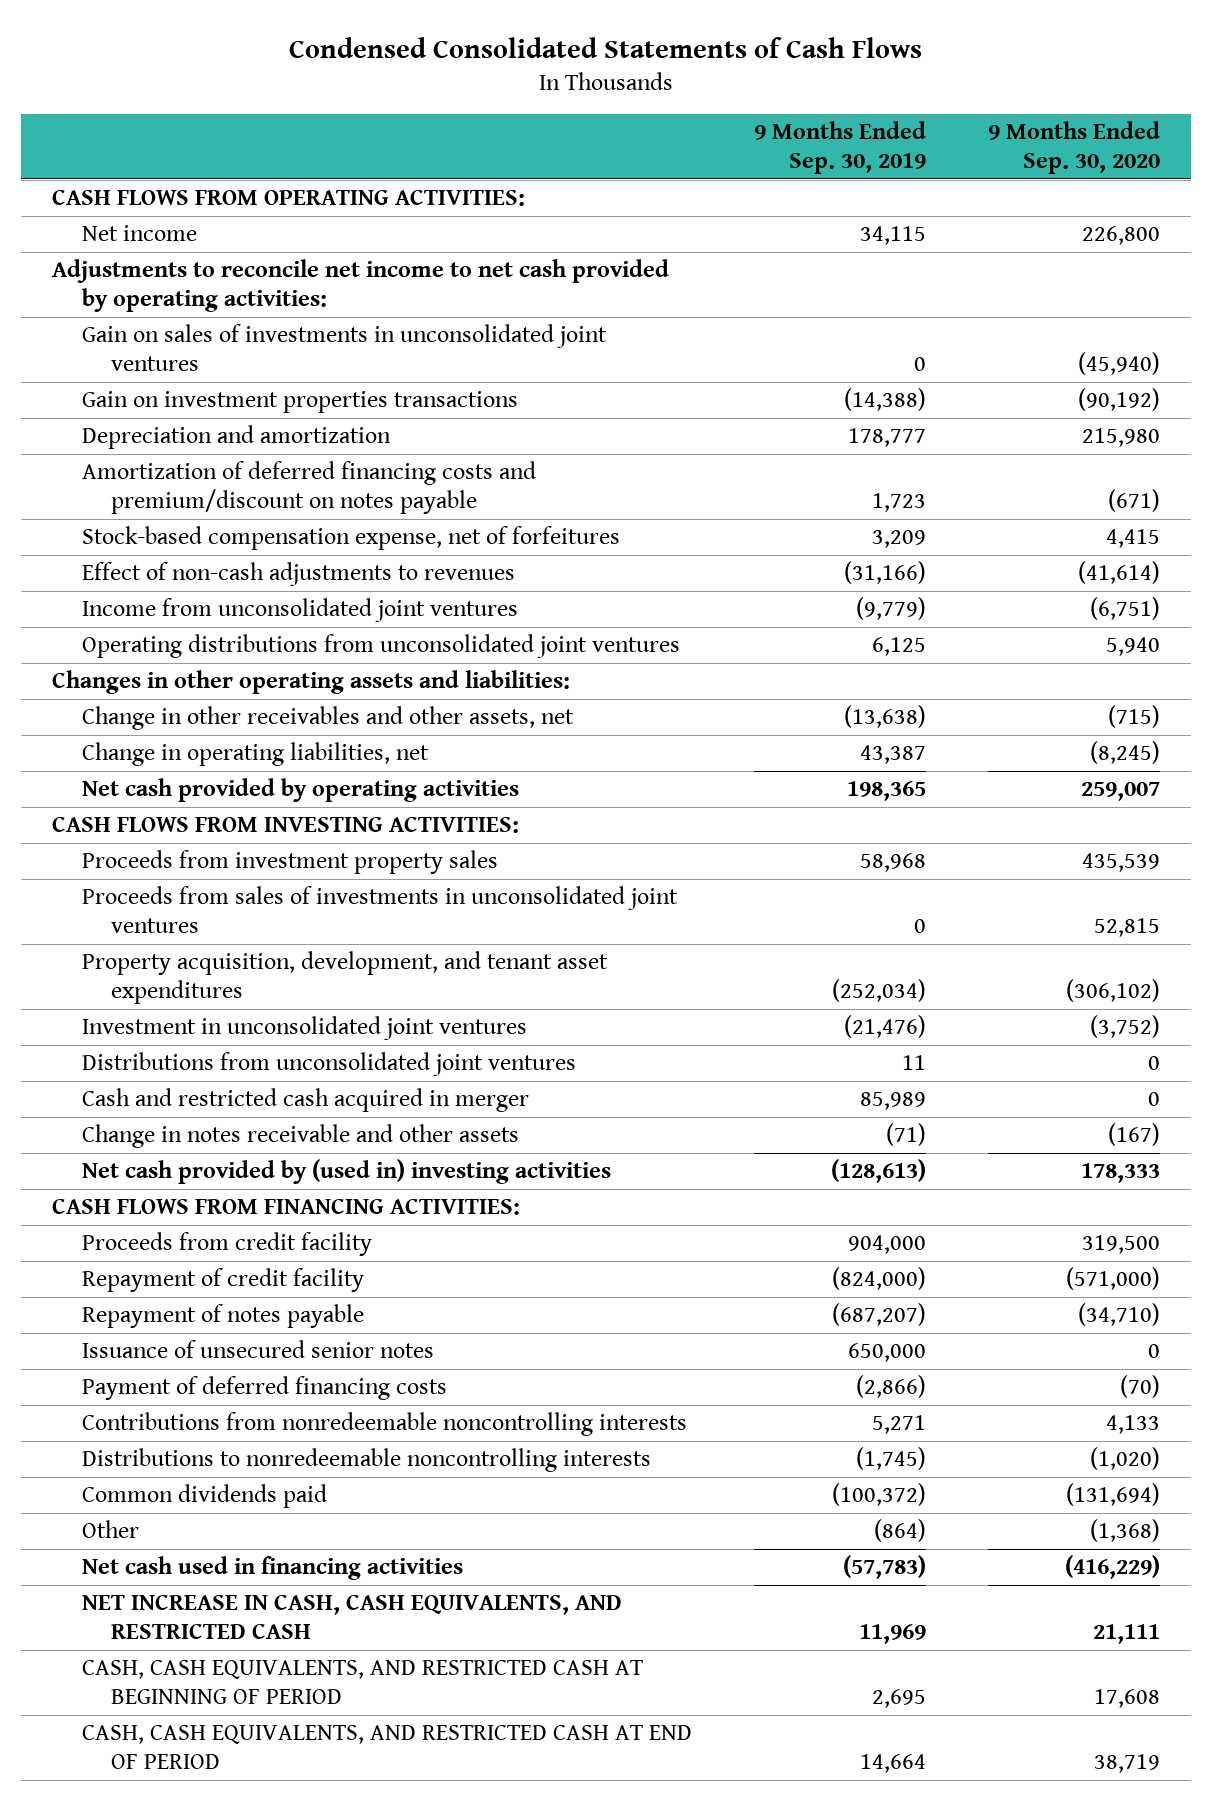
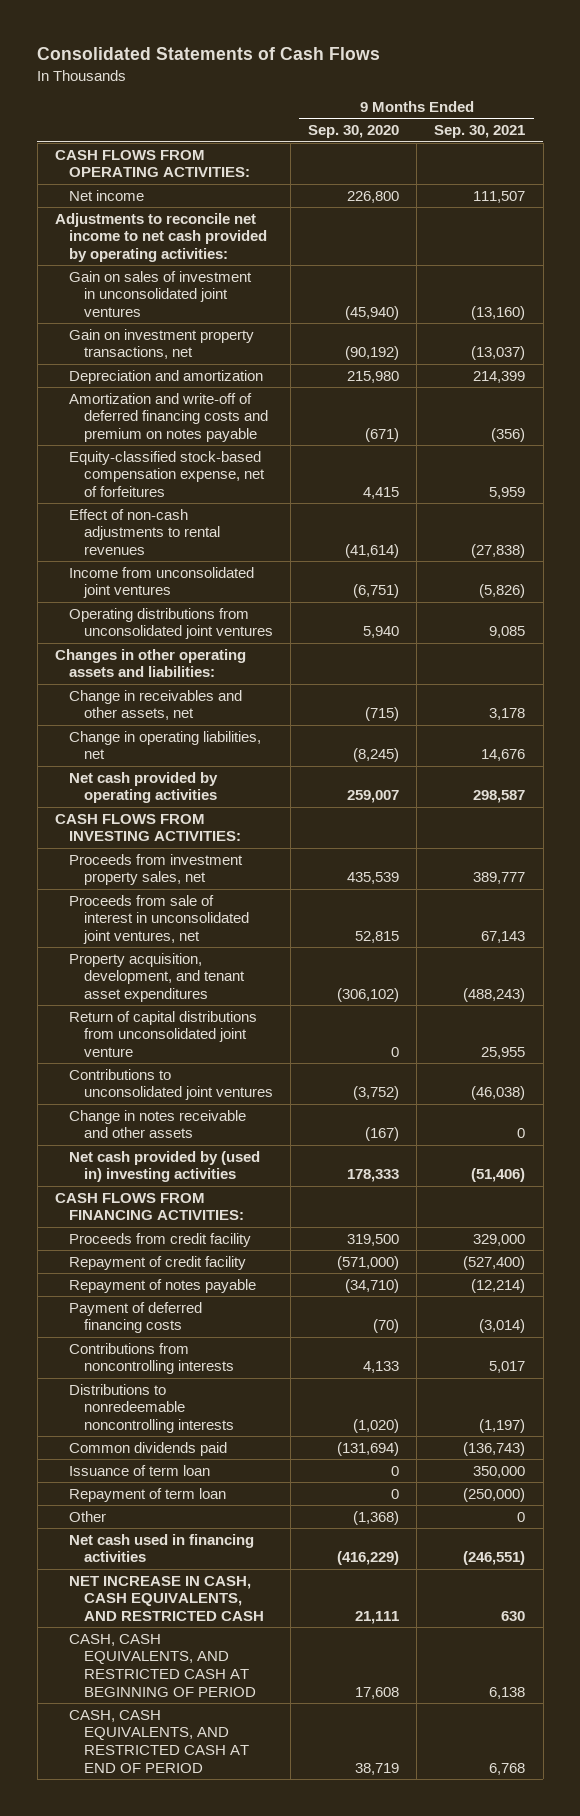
- Condensed Consolidated Statements of Cash Flows
+ Consolidated Statements of Cash Flows
- | 9 Months Ended Sep. 30, 2019 | 9 Months Ended Sep. 30, 2020
+ | 9 Months Ended Sep. 30, 2020 | 9 Months Ended Sep. 30, 2021
- Gain on sales of investments in unconsolidated joint ventures | 0 | (45,940)
- Gain on investment properties transactions | (14,388) | (90,192)
+ Gain on sales of investment in unconsolidated joint ventures | (45,940) | (13,160)
+ Gain on investment property transactions, net | (90,192) | (13,037)
- Amortization of deferred financing costs and premium/discount on notes payable | 1,723 | (671)
- Stock-based compensation expense, net of forfeitures | 3,209 | 4,415
- Effect of non-cash adjustments to revenues | (31,166) | (41,614)
+ Amortization and write-off of deferred financing costs and premium on notes payable | (671) | (356)
+ Equity-classified stock-based compensation expense, net of forfeitures | 4,415 | 5,959
+ Effect of non-cash adjustments to rental revenues | (41,614) | (27,838)
- Change in other receivables and other assets, net | (13,638) | (715)
+ Change in receivables and other assets, net | (715) | 3,178
- Proceeds from investment property sales | 58,968 | 435,539
- Proceeds from sales of investments in unconsolidated joint ventures | 0 | 52,815
+ Proceeds from investment property sales, net | 435,539 | 389,777
+ Proceeds from sale of interest in unconsolidated joint ventures, net | 52,815 | 67,143
- Investment in unconsolidated joint ventures | (21,476) | (3,752)
- Distributions from unconsolidated joint ventures | 11 | 0
- Cash and restricted cash acquired in merger | 85,989 | 0
+ Return of capital distributions from unconsolidated joint venture | 0 | 25,955
+ Contributions to unconsolidated joint ventures | (3,752) | (46,038)
- Issuance of unsecured senior notes | 650,000 | 0
- Contributions from nonredeemable noncontrolling interests | 5,271 | 4,133
+ Contributions from noncontrolling interests | 4,133 | 5,017
+ Issuance of term loan | 0 | 350,000
+ Repayment of term loan | 0 | (250,000)

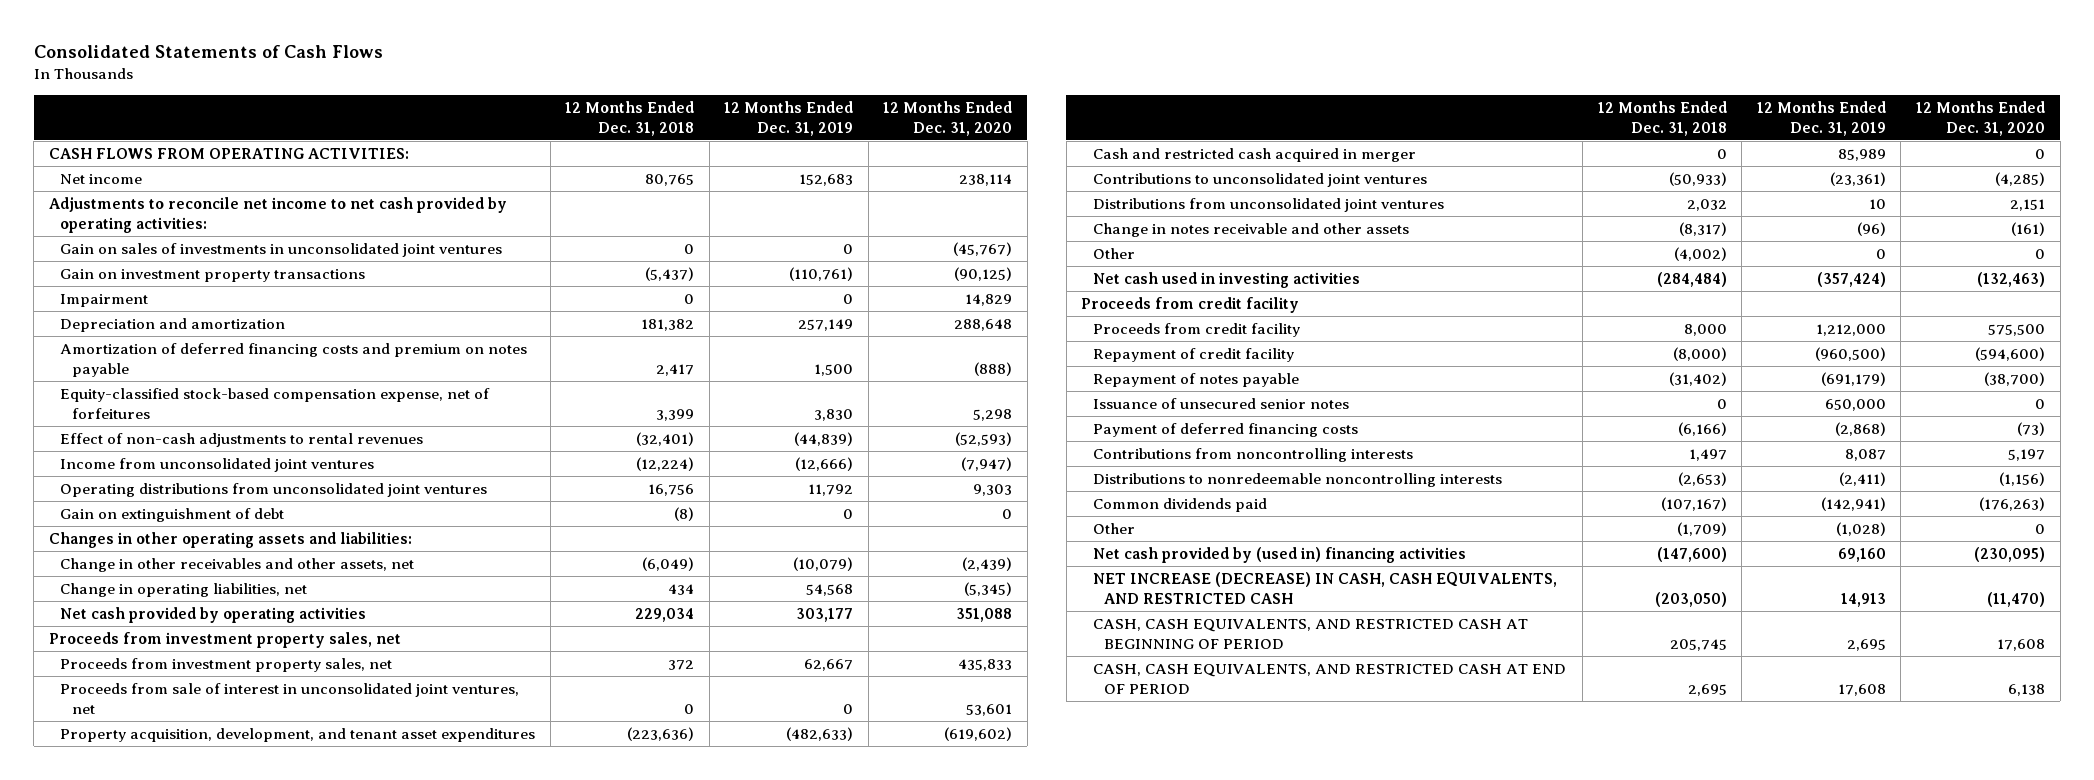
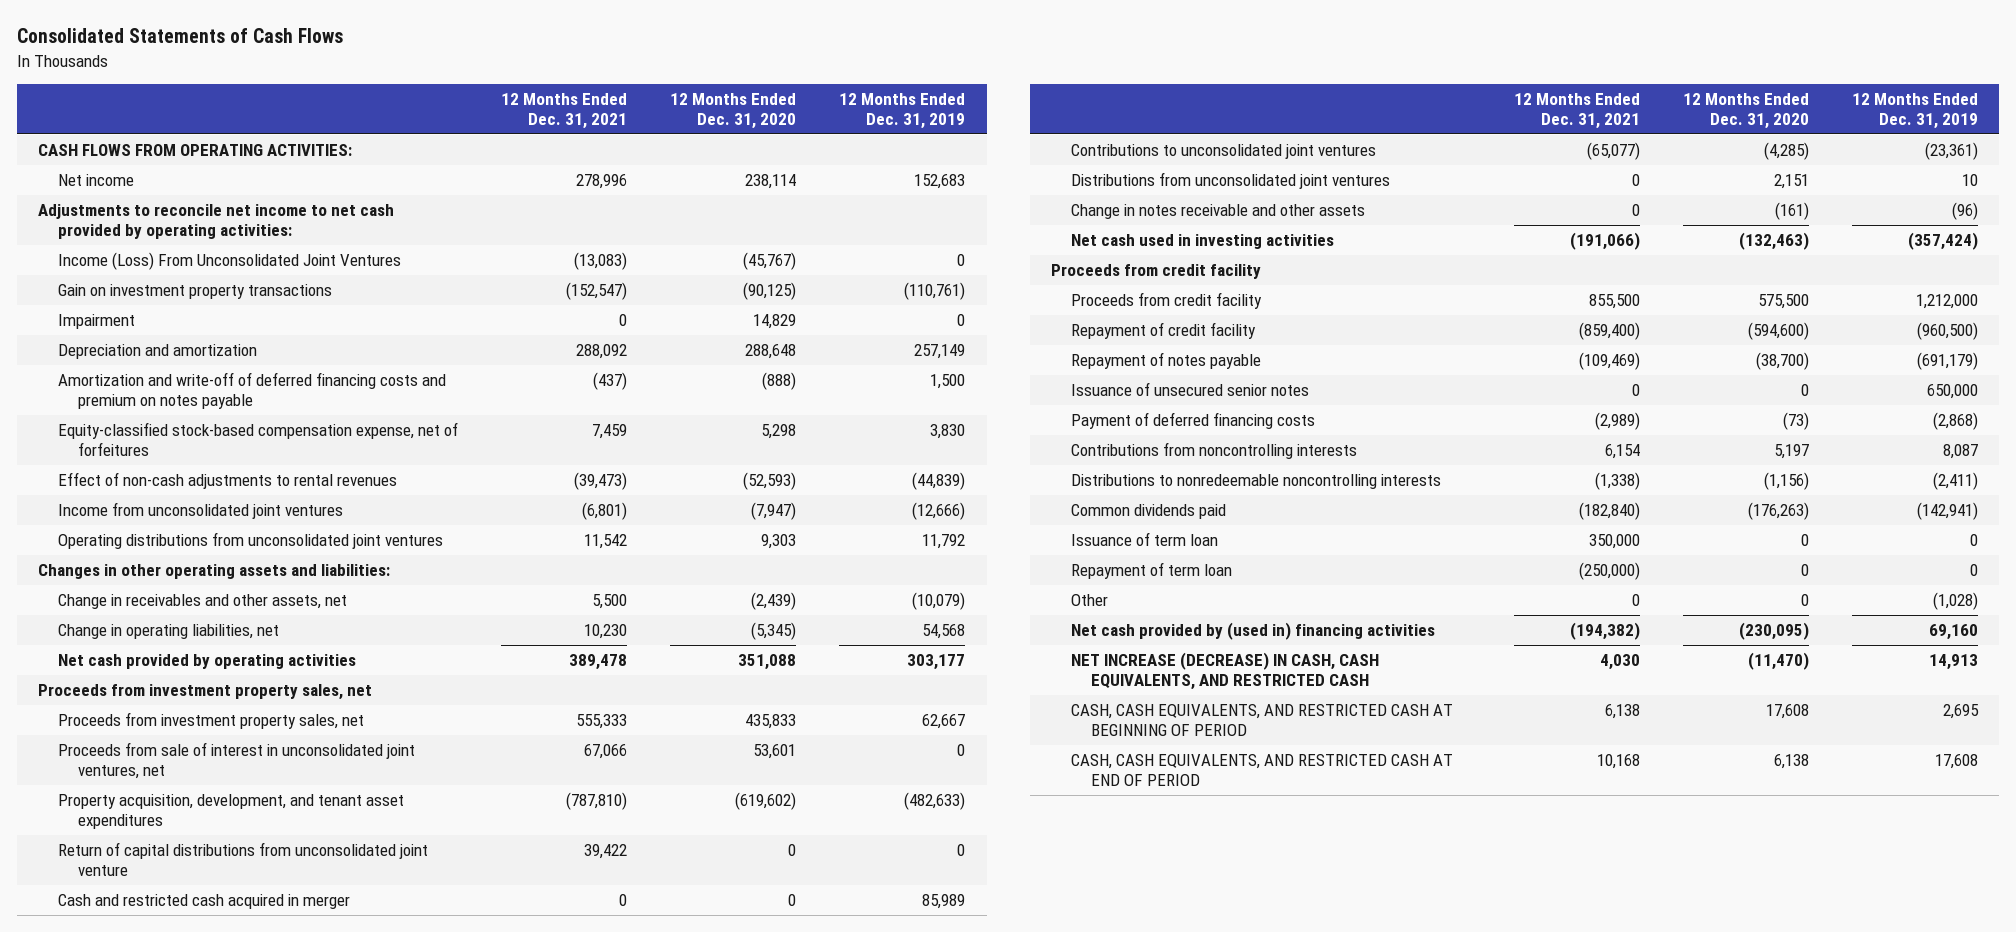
- | 12 Months Ended Dec. 31, 2018 | 12 Months Ended Dec. 31, 2019 | 12 Months Ended Dec. 31, 2020
+ | 12 Months Ended Dec. 31, 2021 | 12 Months Ended Dec. 31, 2020 | 12 Months Ended Dec. 31, 2019
- Gain on sales of investments in unconsolidated joint ventures | 0 | 0 | (45,767)
+ Income (Loss) From Unconsolidated Joint Ventures | (13,083) | (45,767) | 0
- Amortization of deferred financing costs and premium on notes payable | 2,417 | 1,500 | (888)
+ Amortization and write-off of deferred financing costs and premium on notes payable | (437) | (888) | 1,500
- Gain on extinguishment of debt | (8) | 0 | 0
- Change in other receivables and other assets, net | (6,049) | (10,079) | (2,439)
+ Change in receivables and other assets, net | 5,500 | (2,439) | (10,079)
+ Return of capital distributions from unconsolidated joint venture | 39,422 | 0 | 0
- Other | (4,002) | 0 | 0
+ Issuance of term loan | 350,000 | 0 | 0
+ Repayment of term loan | (250,000) | 0 | 0

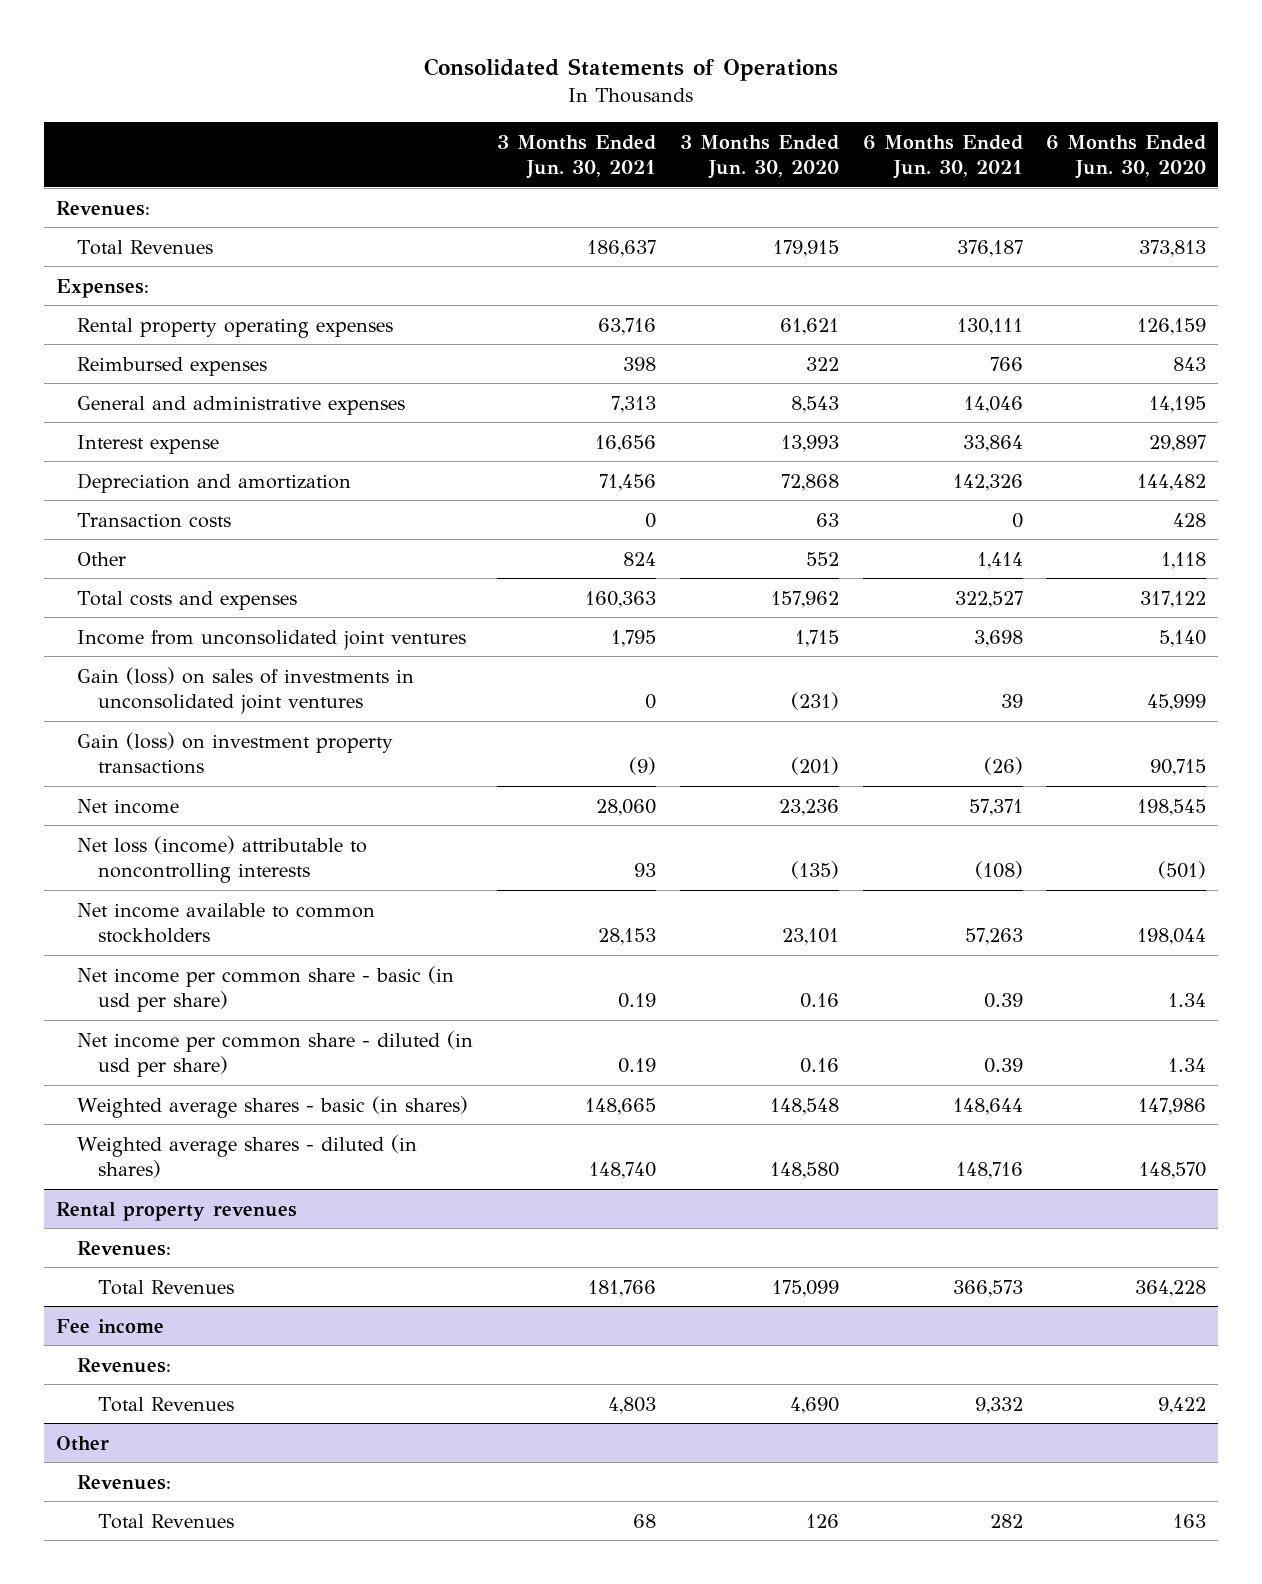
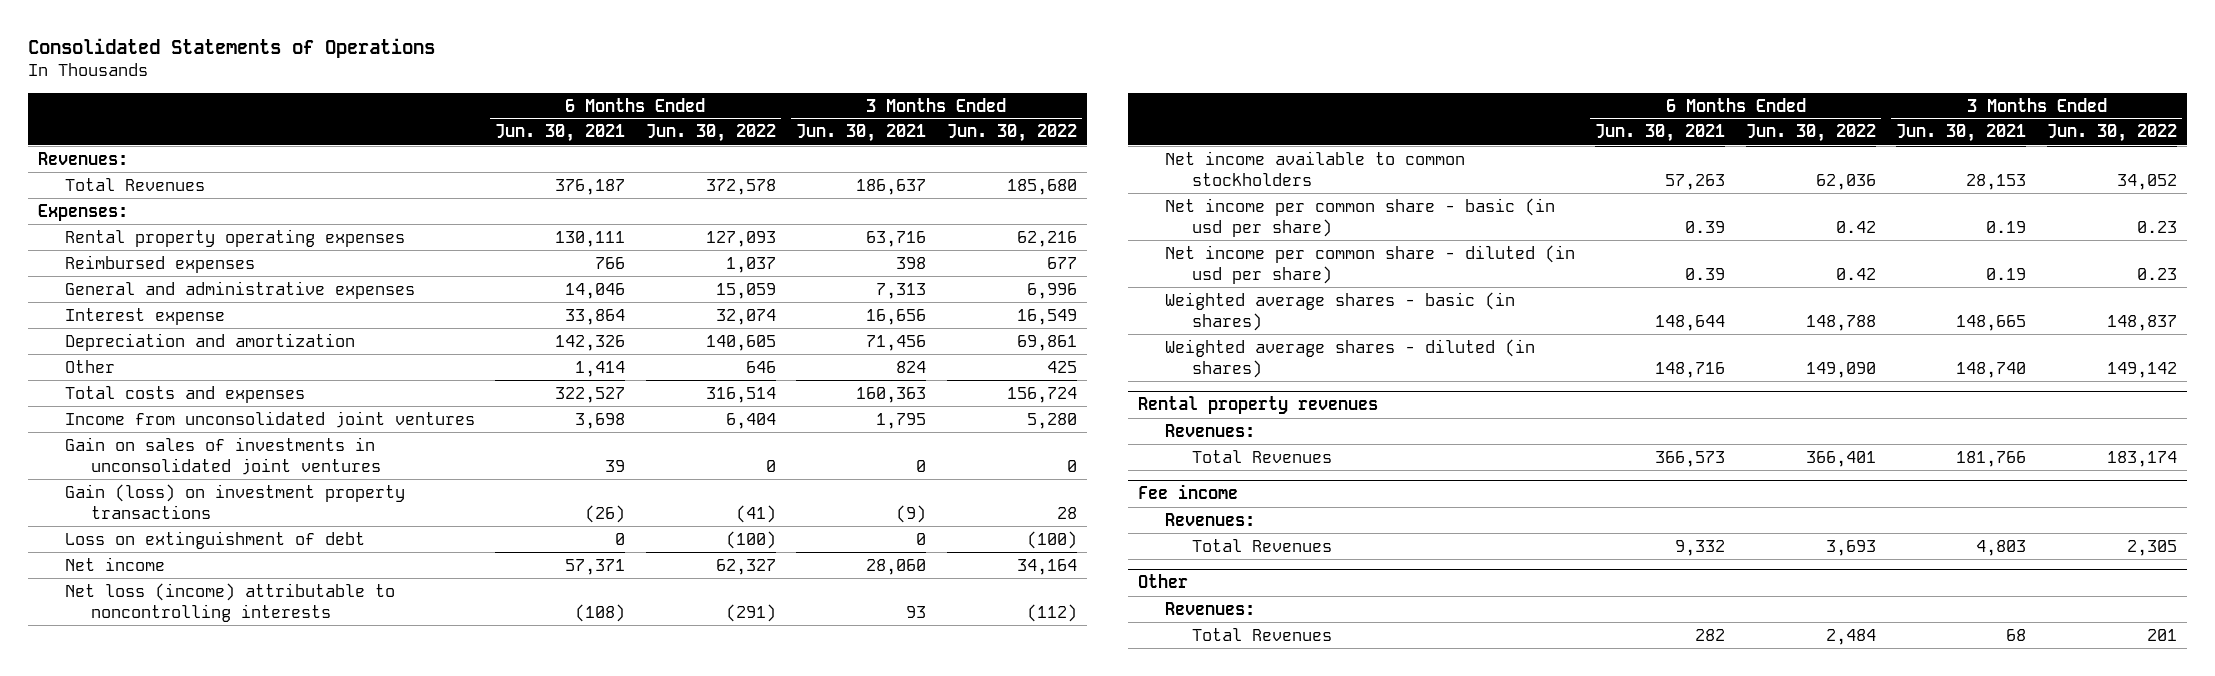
- | 3 Months Ended Jun. 30, 2021 | 3 Months Ended Jun. 30, 2020 | 6 Months Ended Jun. 30, 2021 | 6 Months Ended Jun. 30, 2020
+ | 6 Months Ended Jun. 30, 2021 | 6 Months Ended Jun. 30, 2022 | 3 Months Ended Jun. 30, 2021 | 3 Months Ended Jun. 30, 2022
- Transaction costs | 0 | 63 | 0 | 428
- Gain (loss) on sales of investments in unconsolidated joint ventures | 0 | (231) | 39 | 45,999
+ Gain on sales of investments in unconsolidated joint ventures | 39 | 0 | 0 | 0
+ Loss on extinguishment of debt | 0 | (100) | 0 | (100)

